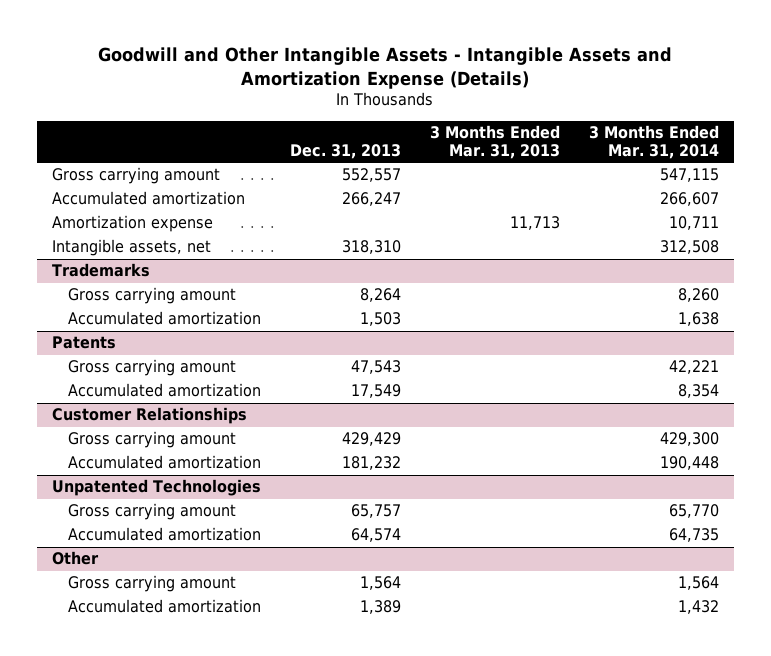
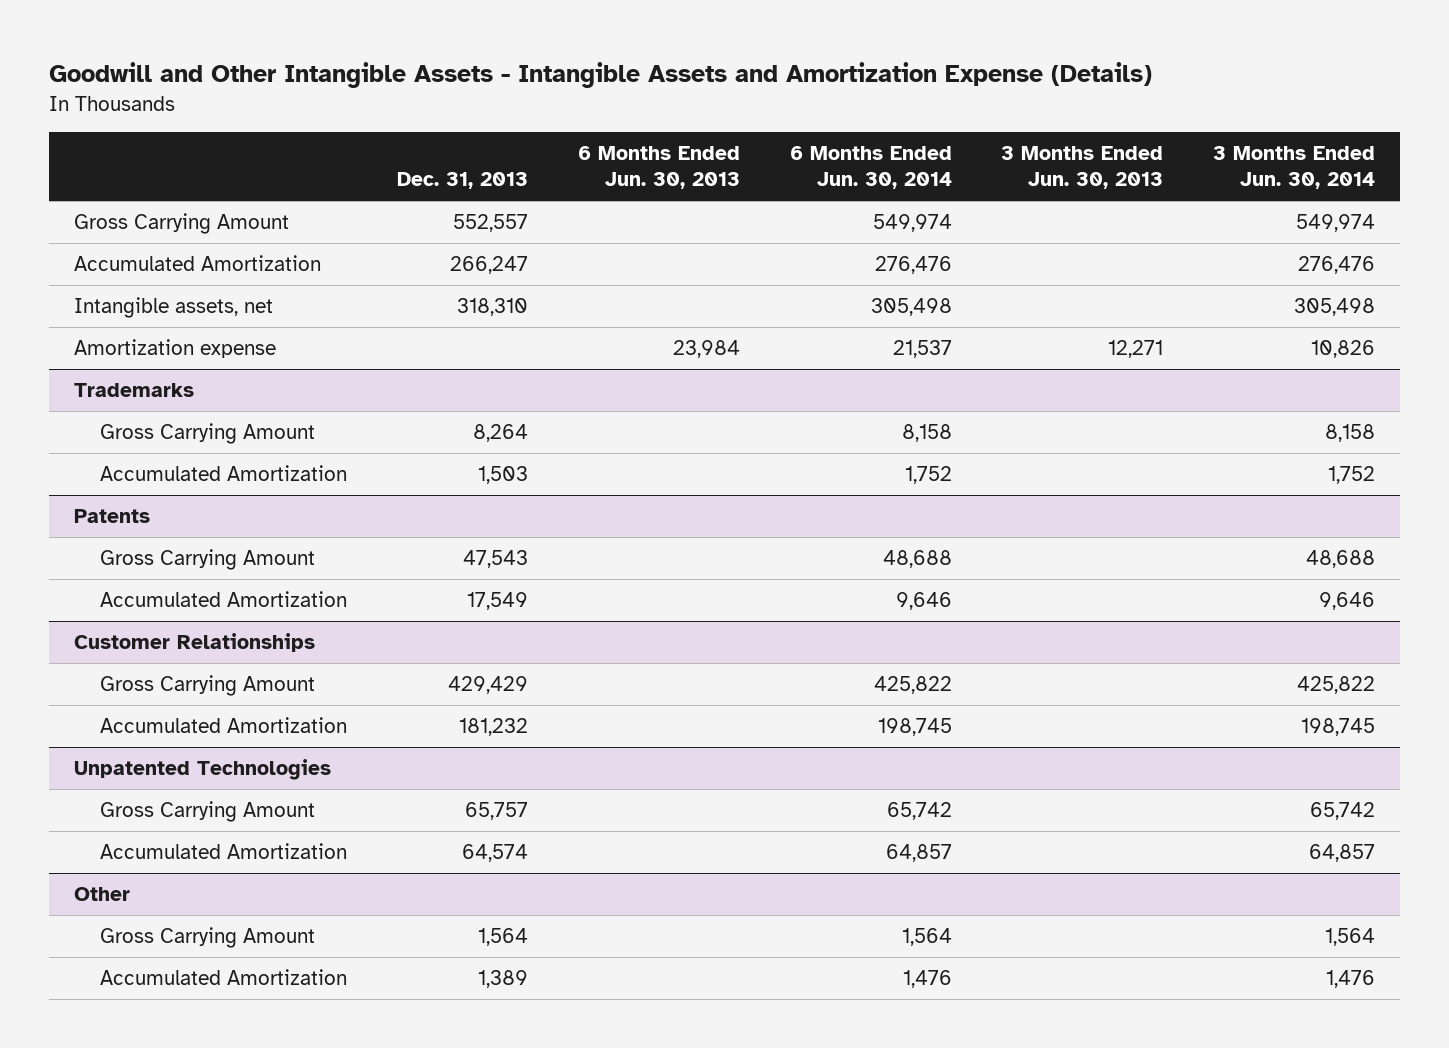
- | Dec. 31, 2013 | 3 Months Ended Mar. 31, 2013 | 3 Months Ended Mar. 31, 2014
+ | Dec. 31, 2013 | 6 Months Ended Jun. 30, 2013 | 6 Months Ended Jun. 30, 2014 | 3 Months Ended Jun. 30, 2013 | 3 Months Ended Jun. 30, 2014
- Gross carrying amount | 552,557 | | 547,115
- Accumulated amortization | 266,247 | | 266,607
+ Gross Carrying Amount | 552,557 | | 549,974 | | 549,974
+ Accumulated Amortization | 266,247 | | 276,476 | | 276,476
moved down: Amortization expense | | 23,984 | 21,537 | 12,271 | 10,826
@ Trademarks
- Gross carrying amount | 8,264 | | 8,260
- Accumulated amortization | 1,503 | | 1,638
+ Gross Carrying Amount | 8,264 | | 8,158 | | 8,158
+ Accumulated Amortization | 1,503 | | 1,752 | | 1,752
@ Patents
- Gross carrying amount | 47,543 | | 42,221
- Accumulated amortization | 17,549 | | 8,354
+ Gross Carrying Amount | 47,543 | | 48,688 | | 48,688
+ Accumulated Amortization | 17,549 | | 9,646 | | 9,646
@ Customer Relationships
- Gross carrying amount | 429,429 | | 429,300
- Accumulated amortization | 181,232 | | 190,448
+ Gross Carrying Amount | 429,429 | | 425,822 | | 425,822
+ Accumulated Amortization | 181,232 | | 198,745 | | 198,745
@ Unpatented Technologies
- Gross carrying amount | 65,757 | | 65,770
- Accumulated amortization | 64,574 | | 64,735
+ Gross Carrying Amount | 65,757 | | 65,742 | | 65,742
+ Accumulated Amortization | 64,574 | | 64,857 | | 64,857
@ Other
- Gross carrying amount | 1,564 | | 1,564
- Accumulated amortization | 1,389 | | 1,432
+ Gross Carrying Amount | 1,564 | | 1,564 | | 1,564
+ Accumulated Amortization | 1,389 | | 1,476 | | 1,476

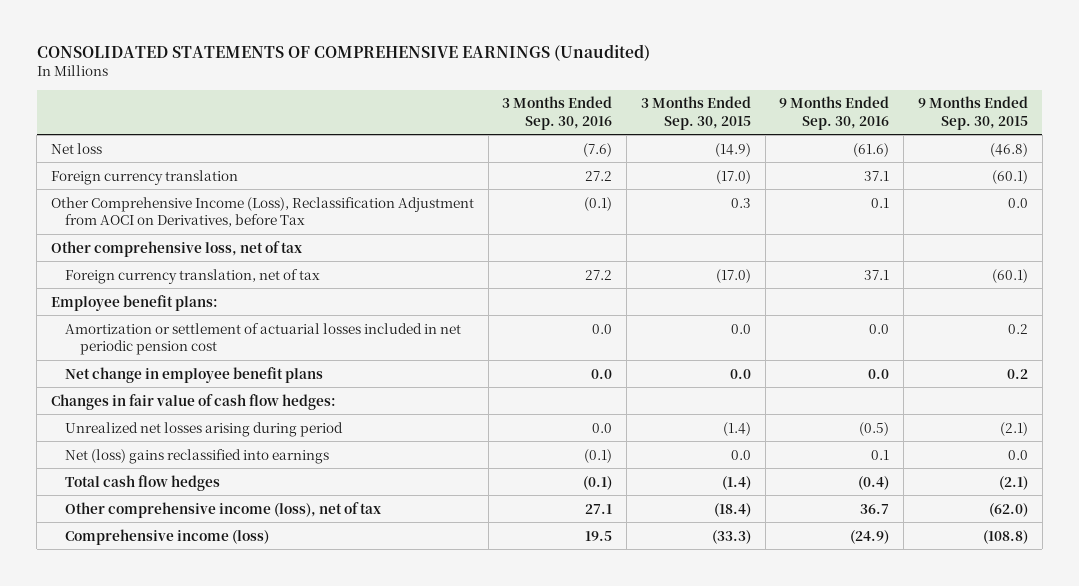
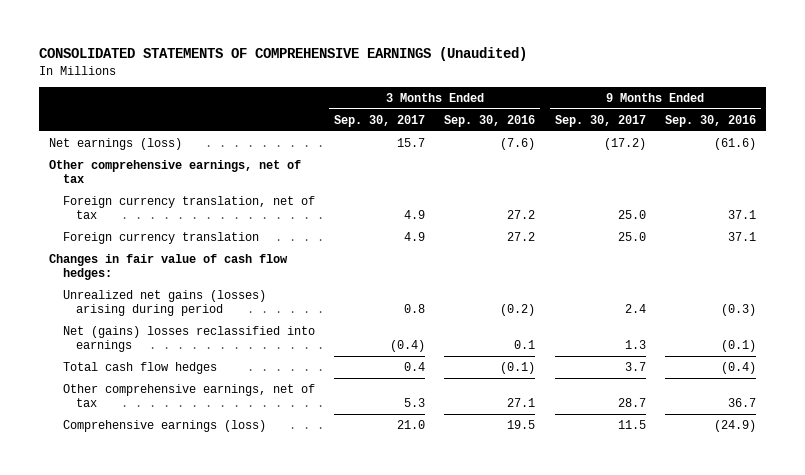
- | 3 Months Ended Sep. 30, 2016 | 3 Months Ended Sep. 30, 2015 | 9 Months Ended Sep. 30, 2016 | 9 Months Ended Sep. 30, 2015
+ | 3 Months Ended Sep. 30, 2017 | 3 Months Ended Sep. 30, 2016 | 9 Months Ended Sep. 30, 2017 | 9 Months Ended Sep. 30, 2016
- Net loss | (7.6) | (14.9) | (61.6) | (46.8)
- Other Comprehensive Income (Loss), Reclassification Adjustment from AOCI on Derivatives, before Tax | (0.1) | 0.3 | 0.1 | 0.0
- Other comprehensive loss, net of tax
+ Net earnings (loss) | 15.7 | (7.6) | (17.2) | (61.6)
+ Other comprehensive earnings, net of tax
- Employee benefit plans:
- Amortization or settlement of actuarial losses included in net periodic pension cost | 0.0 | 0.0 | 0.0 | 0.2
- Net change in employee benefit plans | 0.0 | 0.0 | 0.0 | 0.2
moved down: Foreign currency translation | 4.9 | 27.2 | 25.0 | 37.1
- Unrealized net losses arising during period | 0.0 | (1.4) | (0.5) | (2.1)
- Net (loss) gains reclassified into earnings | (0.1) | 0.0 | 0.1 | 0.0
+ Unrealized net gains (losses) arising during period | 0.8 | (0.2) | 2.4 | (0.3)
+ Net (gains) losses reclassified into earnings | (0.4) | 0.1 | 1.3 | (0.1)
- Other comprehensive income (loss), net of tax | 27.1 | (18.4) | 36.7 | (62.0)
- Comprehensive income (loss) | 19.5 | (33.3) | (24.9) | (108.8)
+ Other comprehensive earnings, net of tax | 5.3 | 27.1 | 28.7 | 36.7
+ Comprehensive earnings (loss) | 21.0 | 19.5 | 11.5 | (24.9)

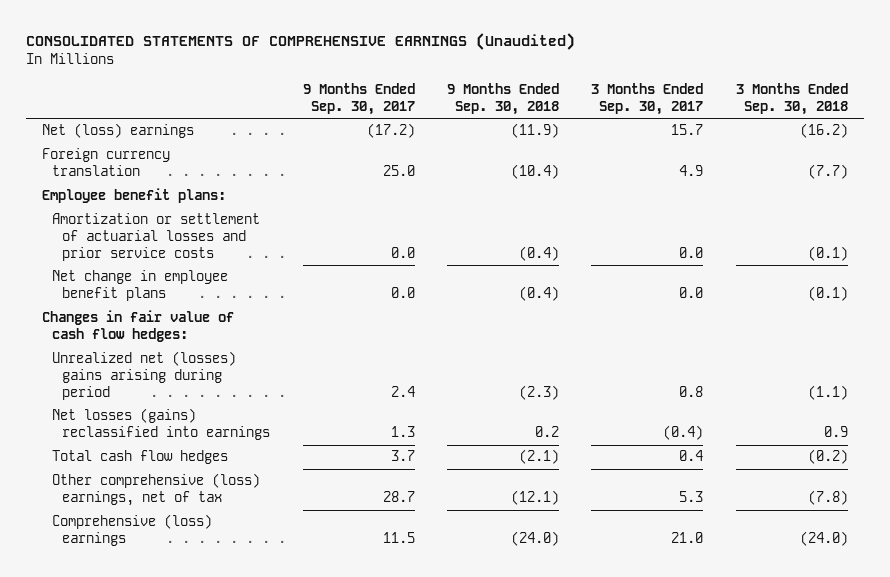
- | 3 Months Ended Sep. 30, 2017 | 3 Months Ended Sep. 30, 2016 | 9 Months Ended Sep. 30, 2017 | 9 Months Ended Sep. 30, 2016
+ | 9 Months Ended Sep. 30, 2017 | 9 Months Ended Sep. 30, 2018 | 3 Months Ended Sep. 30, 2017 | 3 Months Ended Sep. 30, 2018
- Net earnings (loss) | 15.7 | (7.6) | (17.2) | (61.6)
- Other comprehensive earnings, net of tax
- Foreign currency translation, net of tax | 4.9 | 27.2 | 25.0 | 37.1
+ Net (loss) earnings | (17.2) | (11.9) | 15.7 | (16.2)
+ Employee benefit plans:
+ Amortization or settlement of actuarial losses and prior service costs | 0.0 | (0.4) | 0.0 | (0.1)
+ Net change in employee benefit plans | 0.0 | (0.4) | 0.0 | (0.1)
- Unrealized net gains (losses) arising during period | 0.8 | (0.2) | 2.4 | (0.3)
- Net (gains) losses reclassified into earnings | (0.4) | 0.1 | 1.3 | (0.1)
+ Unrealized net (losses) gains arising during period | 2.4 | (2.3) | 0.8 | (1.1)
+ Net losses (gains) reclassified into earnings | 1.3 | 0.2 | (0.4) | 0.9
- Other comprehensive earnings, net of tax | 5.3 | 27.1 | 28.7 | 36.7
- Comprehensive earnings (loss) | 21.0 | 19.5 | 11.5 | (24.9)
+ Other comprehensive (loss) earnings, net of tax | 28.7 | (12.1) | 5.3 | (7.8)
+ Comprehensive (loss) earnings | 11.5 | (24.0) | 21.0 | (24.0)

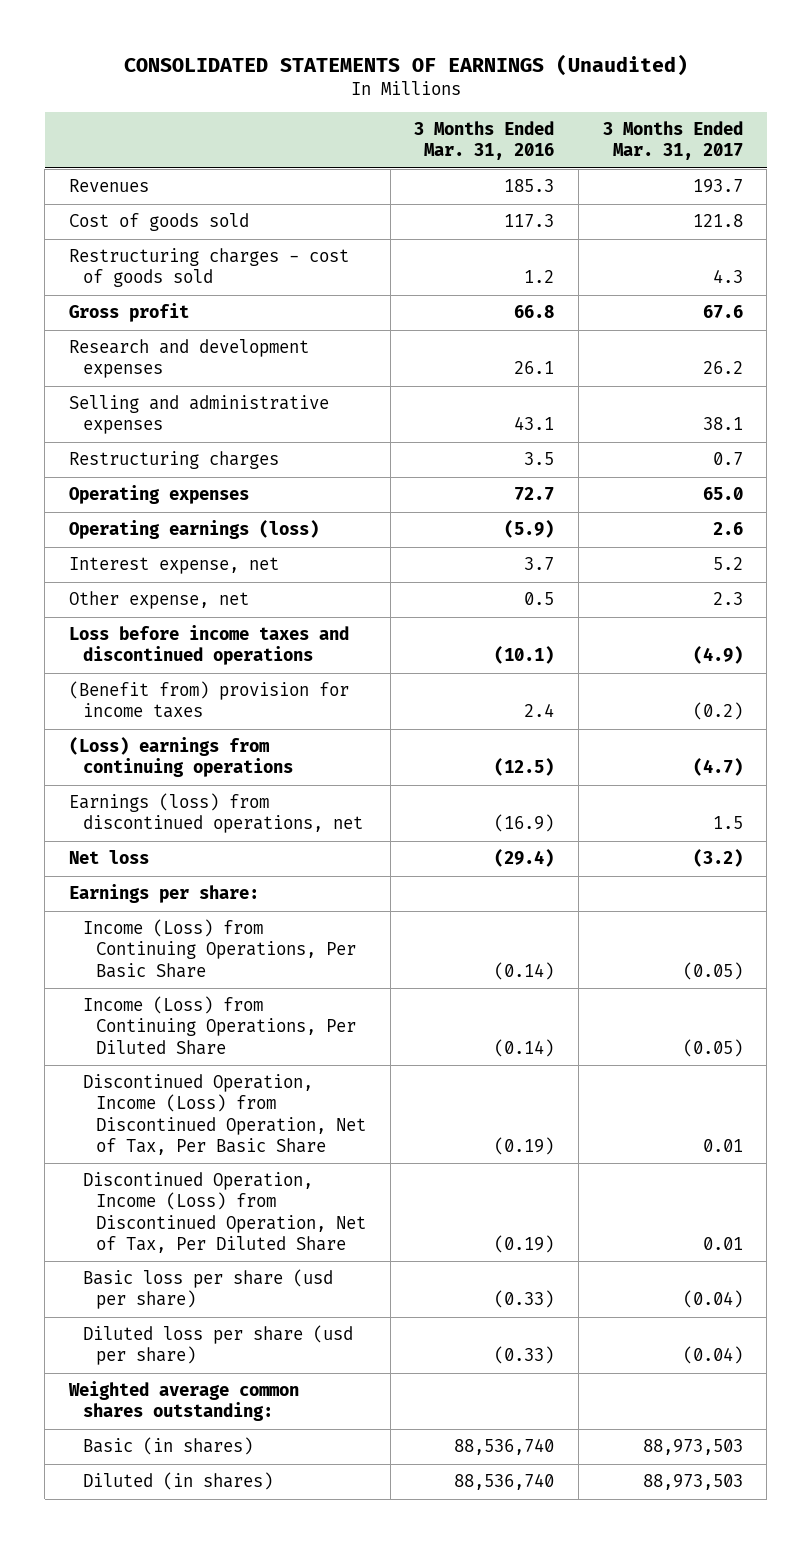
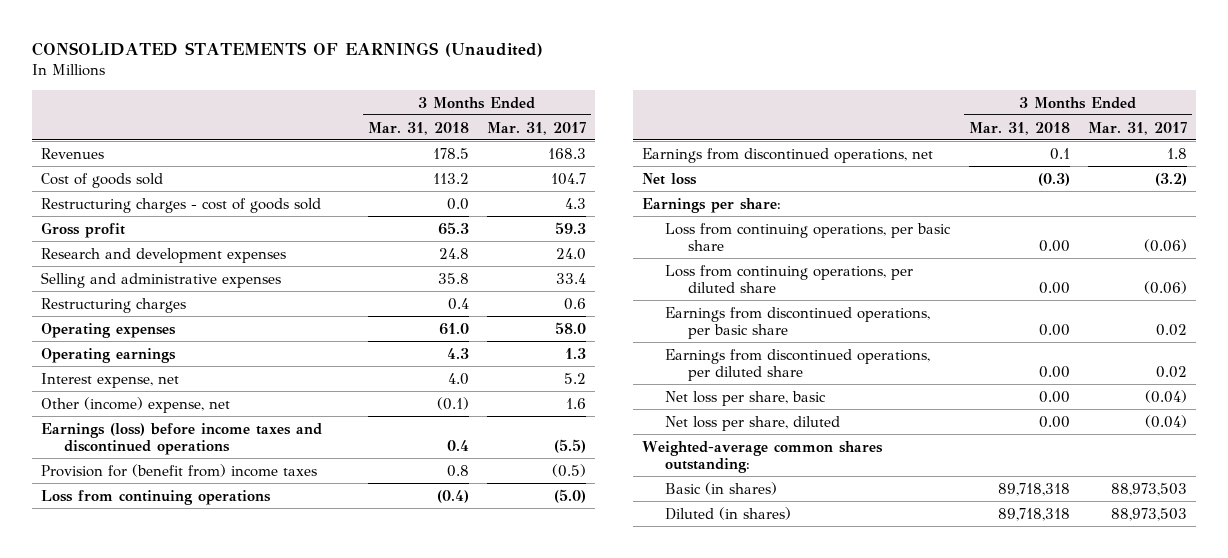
- | 3 Months Ended Mar. 31, 2016 | 3 Months Ended Mar. 31, 2017
+ | 3 Months Ended Mar. 31, 2018 | 3 Months Ended Mar. 31, 2017
- Revenues | 185.3 | 193.7
- Cost of goods sold | 117.3 | 121.8
+ Revenues | 178.5 | 168.3
+ Cost of goods sold | 113.2 | 104.7
- Gross profit | 66.8 | 67.6
- Research and development expenses | 26.1 | 26.2
- Selling and administrative expenses | 43.1 | 38.1
- Restructuring charges | 3.5 | 0.7
- Operating expenses | 72.7 | 65.0
- Operating earnings (loss) | (5.9) | 2.6
+ Gross profit | 65.3 | 59.3
+ Research and development expenses | 24.8 | 24.0
+ Selling and administrative expenses | 35.8 | 33.4
+ Restructuring charges | 0.4 | 0.6
+ Operating expenses | 61.0 | 58.0
+ Operating earnings | 4.3 | 1.3
- Other expense, net | 0.5 | 2.3
- Loss before income taxes and discontinued operations | (10.1) | (4.9)
- (Benefit from) provision for income taxes | 2.4 | (0.2)
- (Loss) earnings from continuing operations | (12.5) | (4.7)
- Earnings (loss) from discontinued operations, net | (16.9) | 1.5
+ Other (income) expense, net | (0.1) | 1.6
+ Earnings (loss) before income taxes and discontinued operations | 0.4 | (5.5)
+ Provision for (benefit from) income taxes | 0.8 | (0.5)
+ Loss from continuing operations | (0.4) | (5.0)
+ Earnings from discontinued operations, net | 0.1 | 1.8
- Income (Loss) from Continuing Operations, Per Basic Share | (0.14) | (0.05)
- Income (Loss) from Continuing Operations, Per Diluted Share | (0.14) | (0.05)
- Discontinued Operation, Income (Loss) from Discontinued Operation, Net of Tax, Per Basic Share | (0.19) | 0.01
- Discontinued Operation, Income (Loss) from Discontinued Operation, Net of Tax, Per Diluted Share | (0.19) | 0.01
- Basic loss per share (usd per share) | (0.33) | (0.04)
- Diluted loss per share (usd per share) | (0.33) | (0.04)
- Weighted average common shares outstanding:
+ Loss from continuing operations, per basic share | 0.00 | (0.06)
+ Loss from continuing operations, per diluted share | 0.00 | (0.06)
+ Earnings from discontinued operations, per basic share | 0.00 | 0.02
+ Earnings from discontinued operations, per diluted share | 0.00 | 0.02
+ Net loss per share, basic | 0.00 | (0.04)
+ Net loss per share, diluted | 0.00 | (0.04)
+ Weighted-average common shares outstanding:

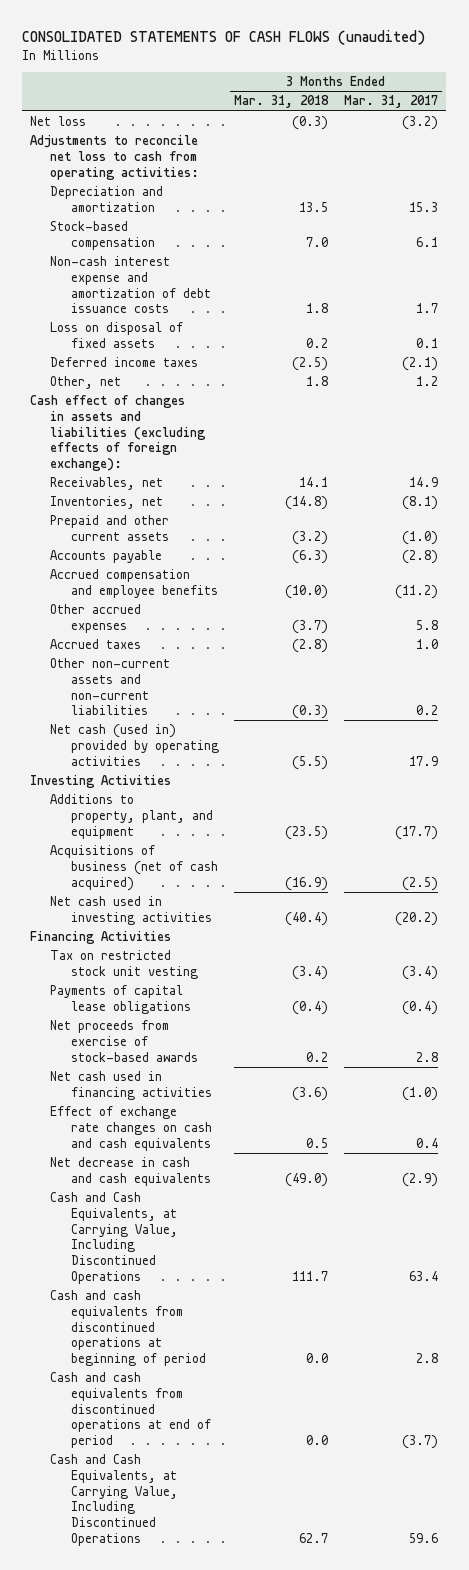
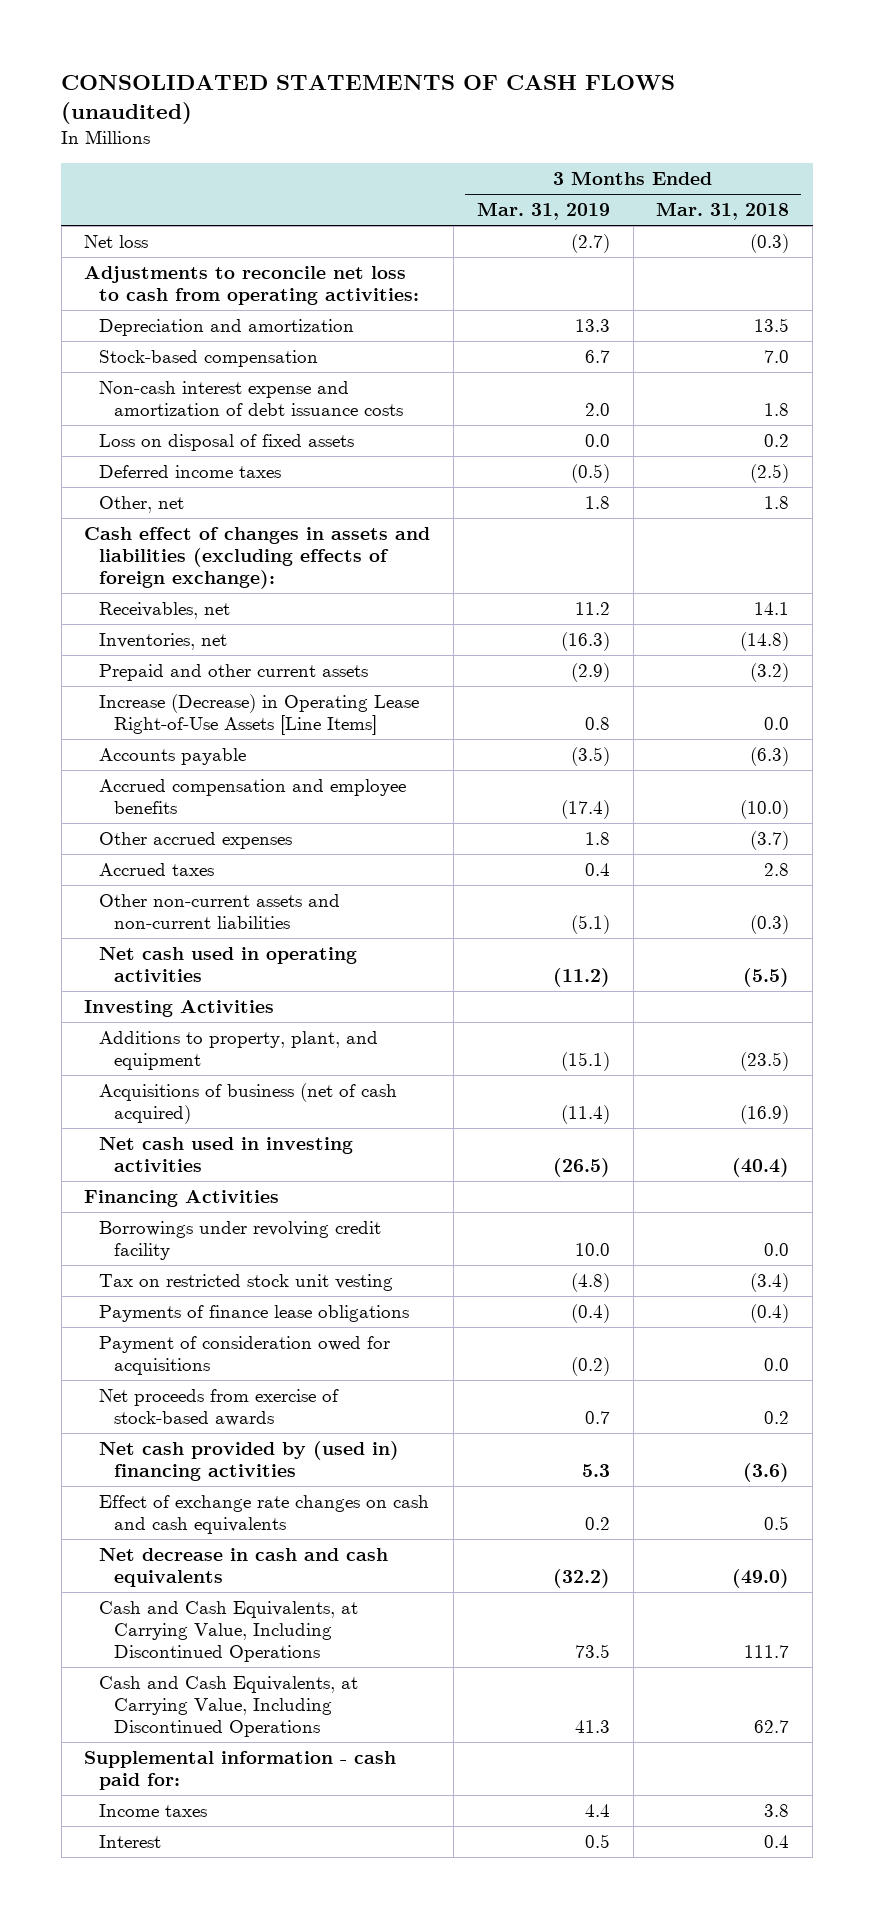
- | 3 Months Ended Mar. 31, 2018 | 3 Months Ended Mar. 31, 2017
+ | 3 Months Ended Mar. 31, 2019 | 3 Months Ended Mar. 31, 2018
+ Increase (Decrease) in Operating Lease Right-of-Use Assets [Line Items] | 0.8 | 0.0
- Accrued taxes | (2.8) | 1.0
+ Accrued taxes | 0.4 | 2.8
- Net cash (used in) provided by operating activities | (5.5) | 17.9
+ Net cash used in operating activities | (11.2) | (5.5)
+ Borrowings under revolving credit facility | 10.0 | 0.0
- Payments of capital lease obligations | (0.4) | (0.4)
+ Payments of finance lease obligations | (0.4) | (0.4)
+ Payment of consideration owed for acquisitions | (0.2) | 0.0
- Net cash used in financing activities | (3.6) | (1.0)
+ Net cash provided by (used in) financing activities | 5.3 | (3.6)
- Cash and cash equivalents from discontinued operations at beginning of period | 0.0 | 2.8
- Cash and cash equivalents from discontinued operations at end of period | 0.0 | (3.7)
+ Supplemental information - cash paid for:
+ Income taxes | 4.4 | 3.8
+ Interest | 0.5 | 0.4

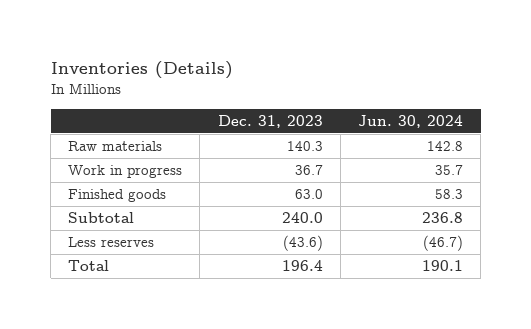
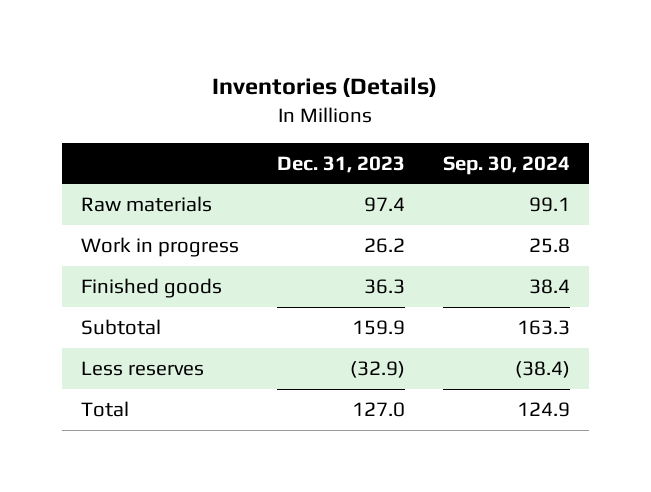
- | Dec. 31, 2023 | Jun. 30, 2024
+ | Dec. 31, 2023 | Sep. 30, 2024
- Raw materials | 140.3 | 142.8
- Work in progress | 36.7 | 35.7
- Finished goods | 63.0 | 58.3
- Subtotal | 240.0 | 236.8
- Less reserves | (43.6) | (46.7)
- Total | 196.4 | 190.1
+ Raw materials | 97.4 | 99.1
+ Work in progress | 26.2 | 25.8
+ Finished goods | 36.3 | 38.4
+ Subtotal | 159.9 | 163.3
+ Less reserves | (32.9) | (38.4)
+ Total | 127.0 | 124.9

